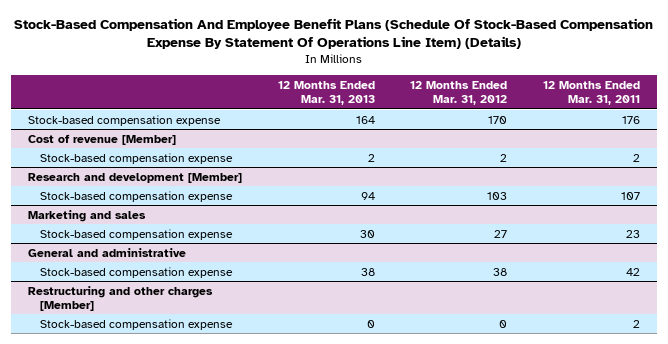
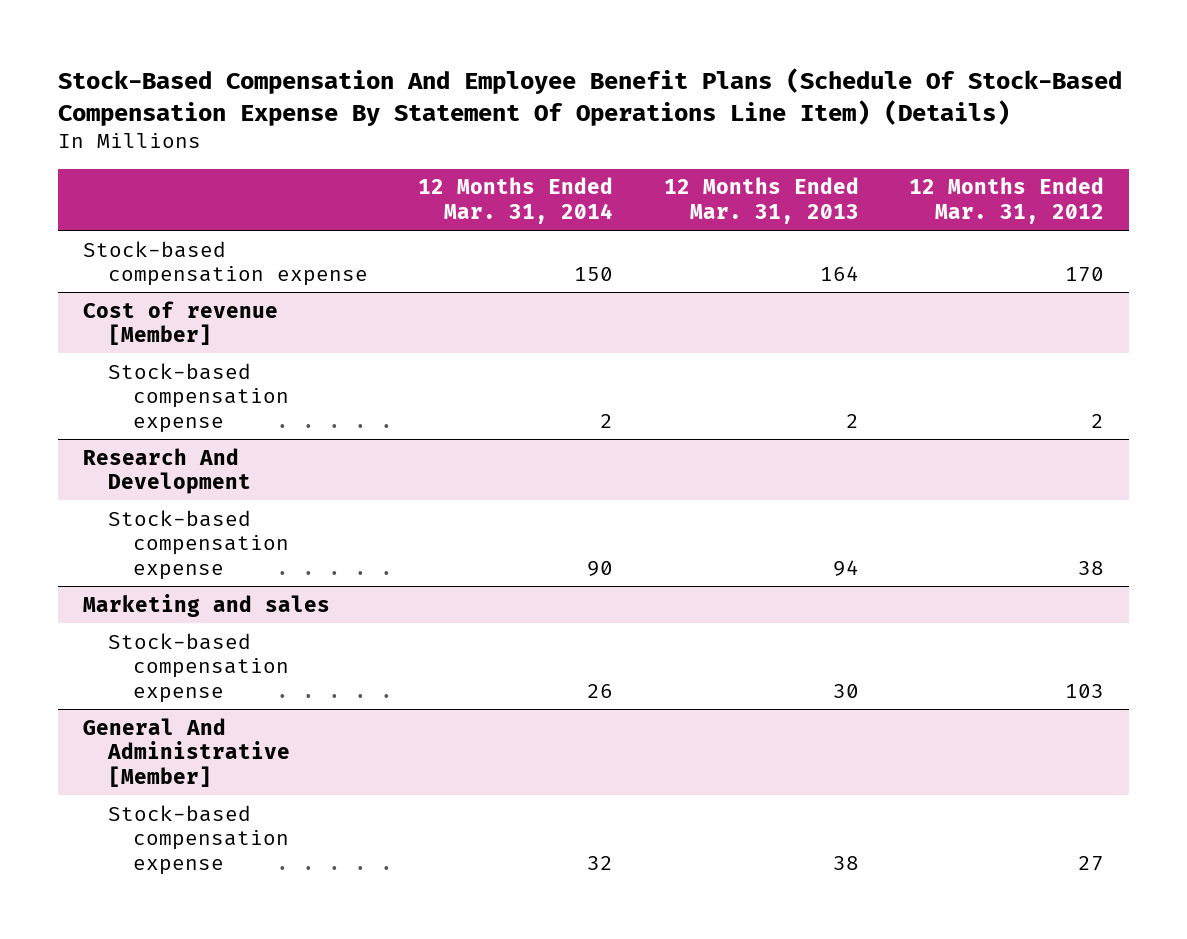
- | 12 Months Ended Mar. 31, 2013 | 12 Months Ended Mar. 31, 2012 | 12 Months Ended Mar. 31, 2011
+ | 12 Months Ended Mar. 31, 2014 | 12 Months Ended Mar. 31, 2013 | 12 Months Ended Mar. 31, 2012
- Research and development [Member]
- Stock-based compensation expense | 94 | 103 | 107
+ Research And Development
+ Stock-based compensation expense | 90 | 94 | 38
@ Marketing and sales
- Stock-based compensation expense | 30 | 27 | 23
- General and administrative
- Stock-based compensation expense | 38 | 38 | 42
- Restructuring and other charges [Member]
- Stock-based compensation expense | 0 | 0 | 2
@ Marketing and sales
+ Stock-based compensation expense | 26 | 30 | 103
+ General And Administrative [Member]
+ Stock-based compensation expense | 32 | 38 | 27

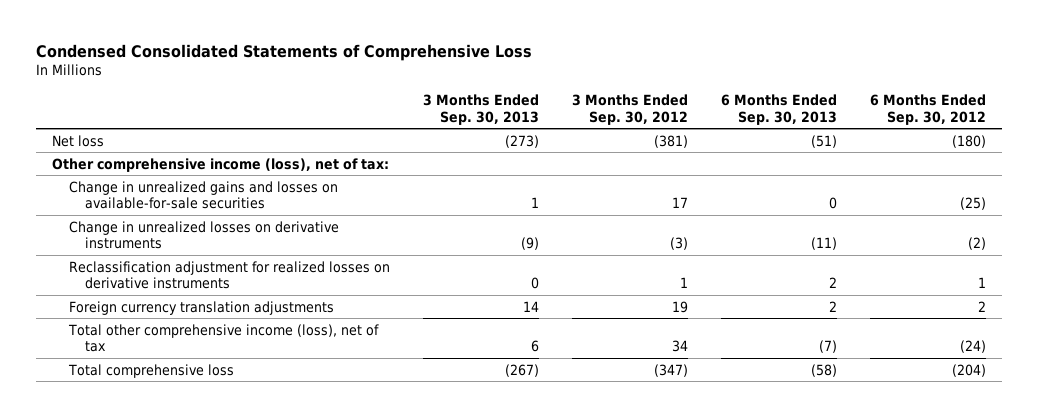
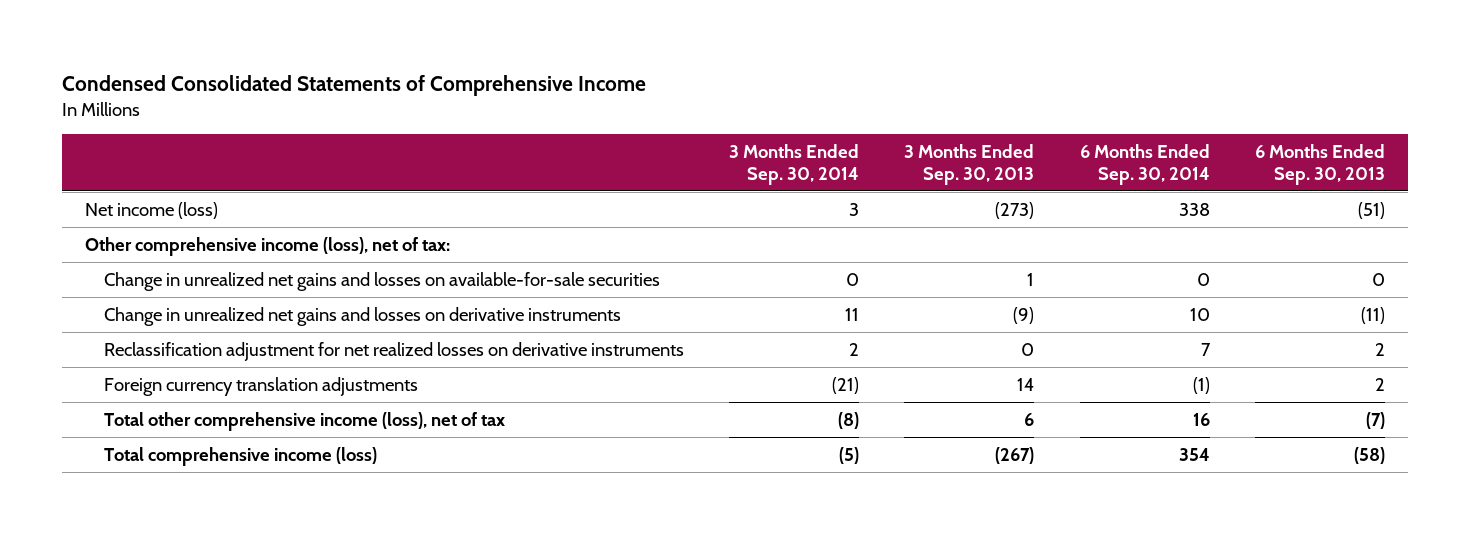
- Condensed Consolidated Statements of Comprehensive Loss
+ Condensed Consolidated Statements of Comprehensive Income
- | 3 Months Ended Sep. 30, 2013 | 3 Months Ended Sep. 30, 2012 | 6 Months Ended Sep. 30, 2013 | 6 Months Ended Sep. 30, 2012
+ | 3 Months Ended Sep. 30, 2014 | 3 Months Ended Sep. 30, 2013 | 6 Months Ended Sep. 30, 2014 | 6 Months Ended Sep. 30, 2013
- Net loss | (273) | (381) | (51) | (180)
+ Net income (loss) | 3 | (273) | 338 | (51)
- Change in unrealized gains and losses on available-for-sale securities | 1 | 17 | 0 | (25)
- Change in unrealized losses on derivative instruments | (9) | (3) | (11) | (2)
- Reclassification adjustment for realized losses on derivative instruments | 0 | 1 | 2 | 1
+ Change in unrealized net gains and losses on available-for-sale securities | 0 | 1 | 0 | 0
+ Change in unrealized net gains and losses on derivative instruments | 11 | (9) | 10 | (11)
+ Reclassification adjustment for net realized losses on derivative instruments | 2 | 0 | 7 | 2
- Total comprehensive loss | (267) | (347) | (58) | (204)
+ Total comprehensive income (loss) | (5) | (267) | 354 | (58)

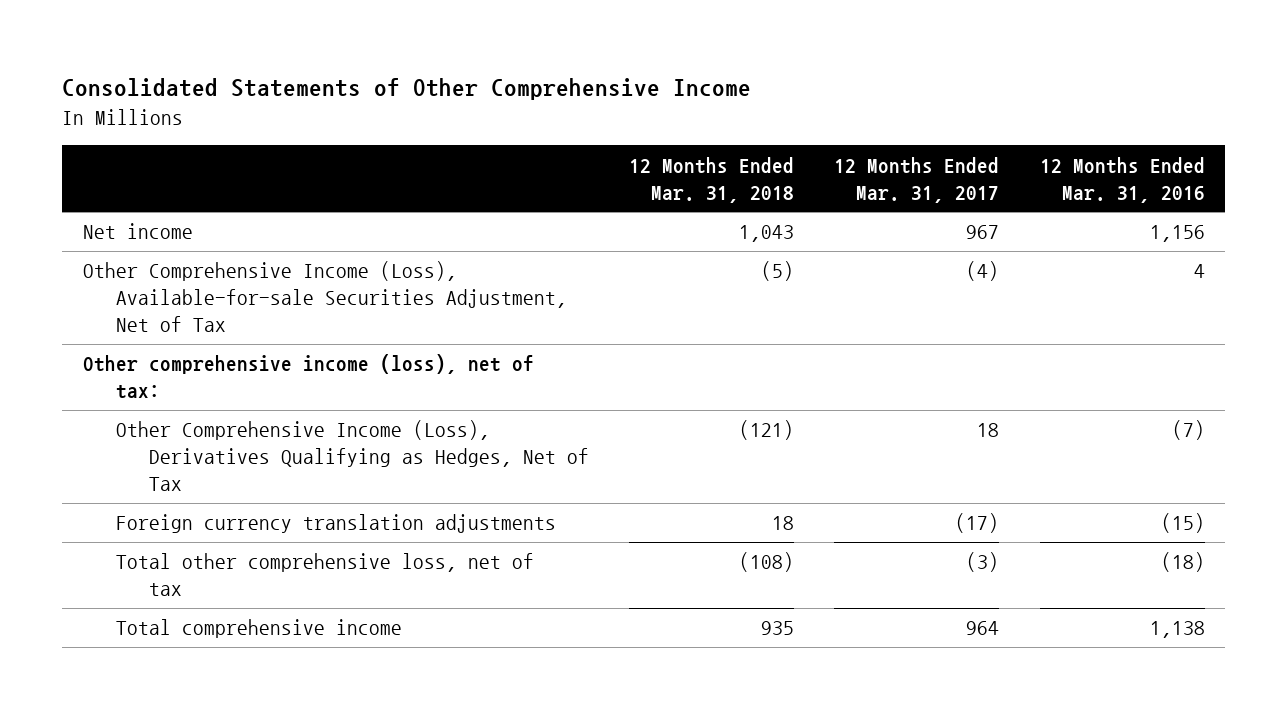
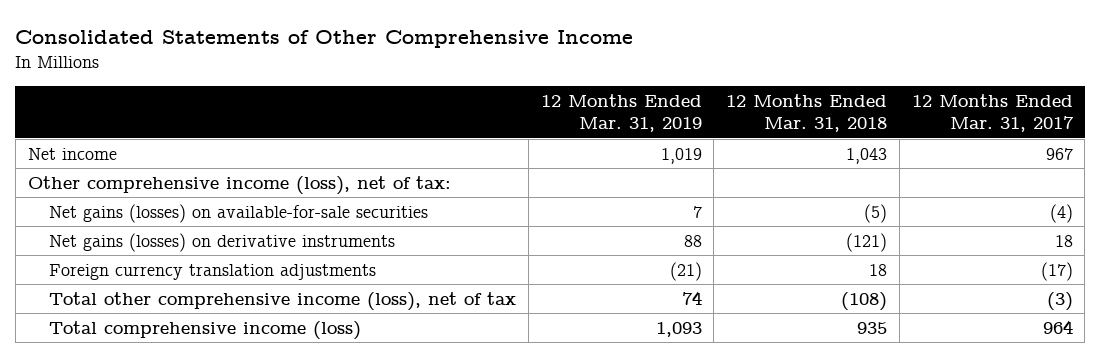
- | 12 Months Ended Mar. 31, 2018 | 12 Months Ended Mar. 31, 2017 | 12 Months Ended Mar. 31, 2016
+ | 12 Months Ended Mar. 31, 2019 | 12 Months Ended Mar. 31, 2018 | 12 Months Ended Mar. 31, 2017
- Other Comprehensive Income (Loss), Available-for-sale Securities Adjustment, Net of Tax | (5) | (4) | 4
- Other Comprehensive Income (Loss), Derivatives Qualifying as Hedges, Net of Tax | (121) | 18 | (7)
+ Net gains (losses) on available-for-sale securities | 7 | (5) | (4)
+ Net gains (losses) on derivative instruments | 88 | (121) | 18
- Total other comprehensive loss, net of tax | (108) | (3) | (18)
- Total comprehensive income | 935 | 964 | 1,138
+ Total other comprehensive income (loss), net of tax | 74 | (108) | (3)
+ Total comprehensive income (loss) | 1,093 | 935 | 964

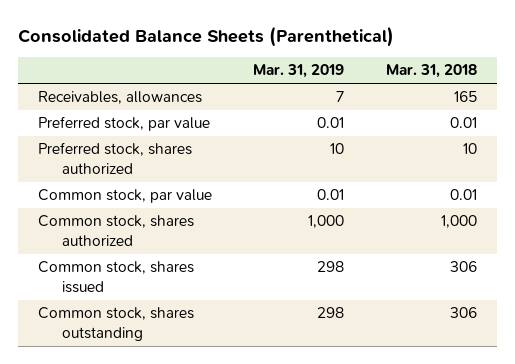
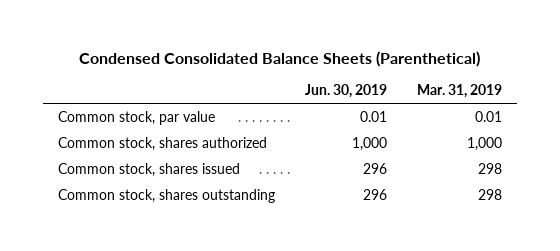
- Consolidated Balance Sheets (Parenthetical)
+ Condensed Consolidated Balance Sheets (Parenthetical)
- | Mar. 31, 2019 | Mar. 31, 2018
+ | Jun. 30, 2019 | Mar. 31, 2019
- Receivables, allowances | 7 | 165
- Preferred stock, par value | 0.01 | 0.01
- Preferred stock, shares authorized | 10 | 10

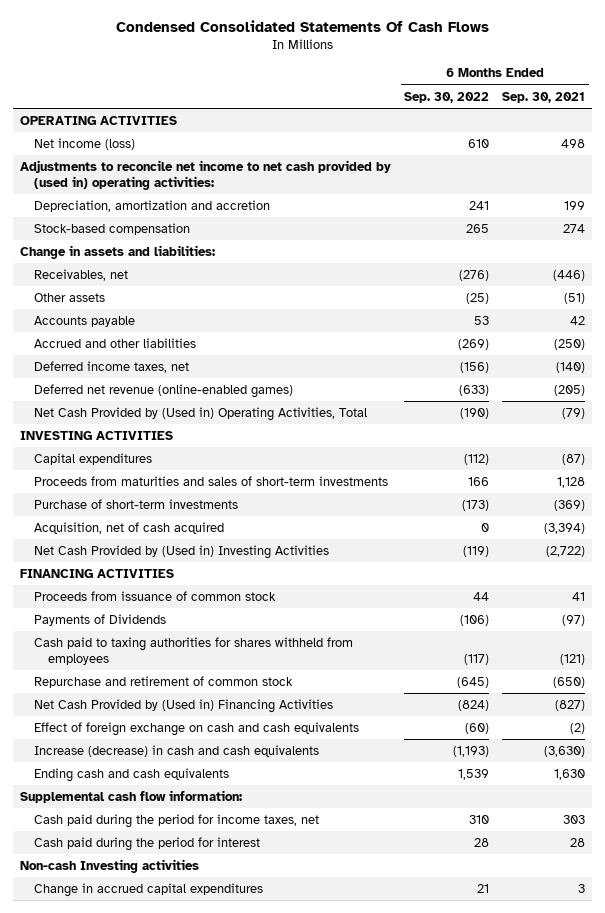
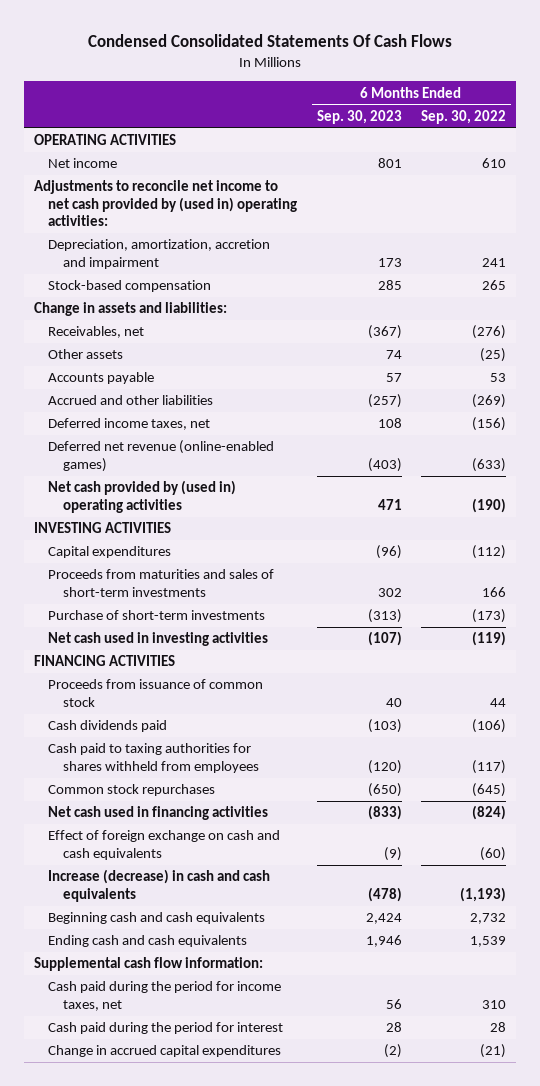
- | 6 Months Ended Sep. 30, 2022 | 6 Months Ended Sep. 30, 2021
+ | 6 Months Ended Sep. 30, 2023 | 6 Months Ended Sep. 30, 2022
- Net income (loss) | 610 | 498
+ Net income | 801 | 610
- Depreciation, amortization and accretion | 241 | 199
+ Depreciation, amortization, accretion and impairment | 173 | 241
- Net Cash Provided by (Used in) Operating Activities, Total | (190) | (79)
+ Net cash provided by (used in) operating activities | 471 | (190)
- Acquisition, net of cash acquired | 0 | (3,394)
- Net Cash Provided by (Used in) Investing Activities | (119) | (2,722)
+ Net cash used in investing activities | (107) | (119)
- Payments of Dividends | (106) | (97)
+ Cash dividends paid | (103) | (106)
- Repurchase and retirement of common stock | (645) | (650)
- Net Cash Provided by (Used in) Financing Activities | (824) | (827)
+ Common stock repurchases | (650) | (645)
+ Net cash used in financing activities | (833) | (824)
+ Beginning cash and cash equivalents | 2,424 | 2,732
- Non-cash Investing activities
- Change in accrued capital expenditures | 21 | 3
+ Change in accrued capital expenditures | (2) | (21)

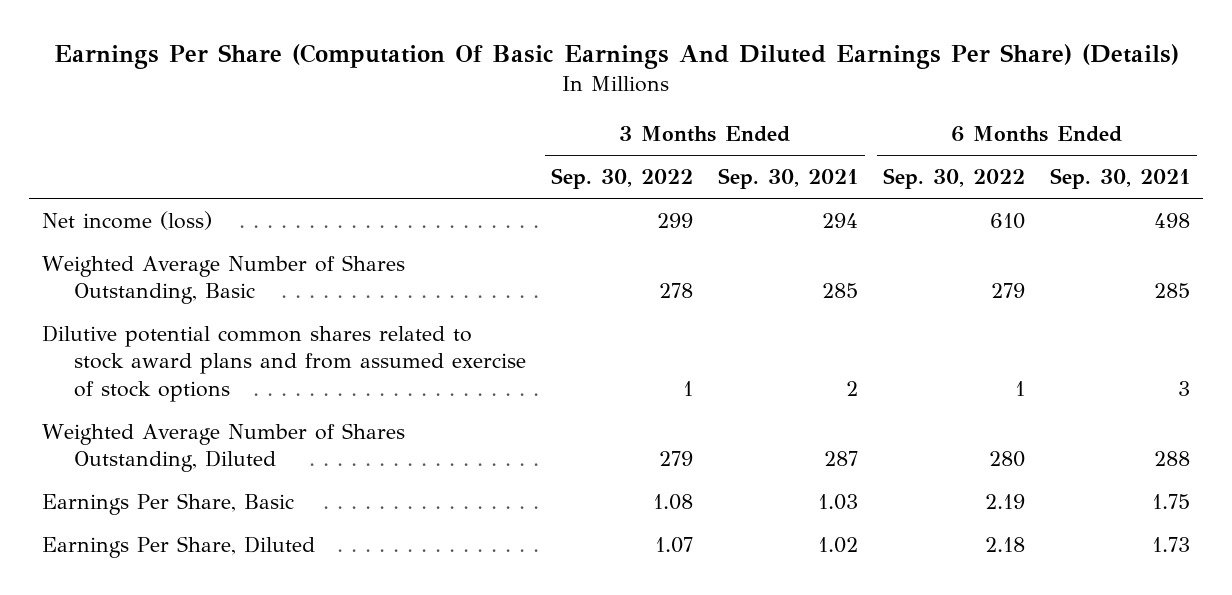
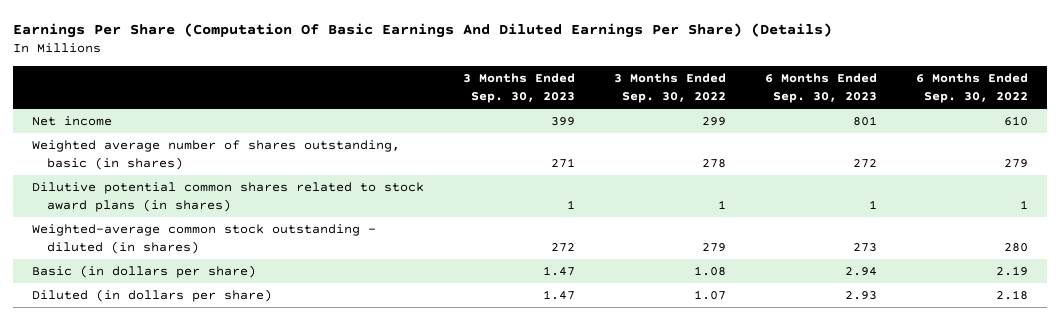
- | 3 Months Ended Sep. 30, 2022 | 3 Months Ended Sep. 30, 2021 | 6 Months Ended Sep. 30, 2022 | 6 Months Ended Sep. 30, 2021
+ | 3 Months Ended Sep. 30, 2023 | 3 Months Ended Sep. 30, 2022 | 6 Months Ended Sep. 30, 2023 | 6 Months Ended Sep. 30, 2022
- Net income (loss) | 299 | 294 | 610 | 498
- Weighted Average Number of Shares Outstanding, Basic | 278 | 285 | 279 | 285
- Dilutive potential common shares related to stock award plans and from assumed exercise of stock options | 1 | 2 | 1 | 3
- Weighted Average Number of Shares Outstanding, Diluted | 279 | 287 | 280 | 288
- Earnings Per Share, Basic | 1.08 | 1.03 | 2.19 | 1.75
- Earnings Per Share, Diluted | 1.07 | 1.02 | 2.18 | 1.73
+ Net income | 399 | 299 | 801 | 610
+ Weighted average number of shares outstanding, basic (in shares) | 271 | 278 | 272 | 279
+ Dilutive potential common shares related to stock award plans (in shares) | 1 | 1 | 1 | 1
+ Weighted-average common stock outstanding - diluted (in shares) | 272 | 279 | 273 | 280
+ Basic (in dollars per share) | 1.47 | 1.08 | 2.94 | 2.19
+ Diluted (in dollars per share) | 1.47 | 1.07 | 2.93 | 2.18

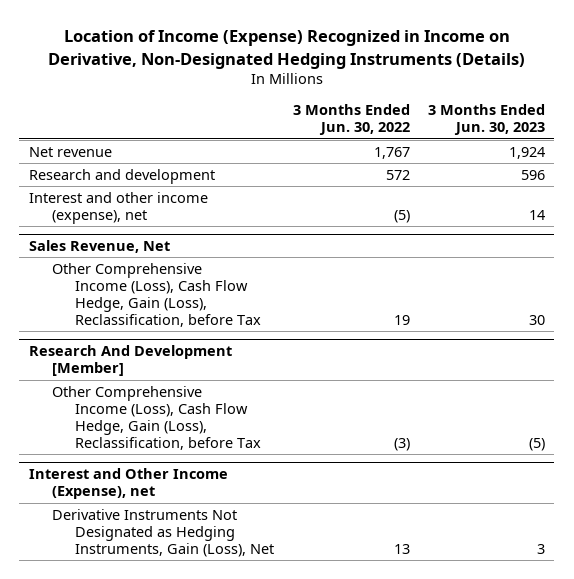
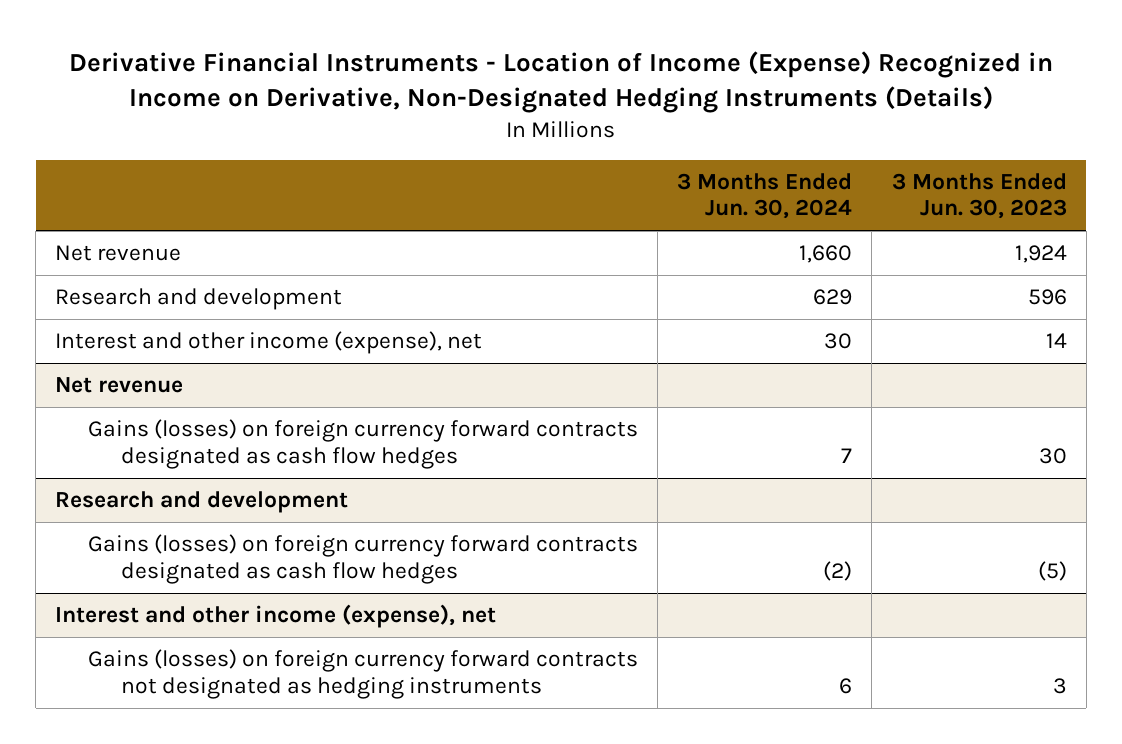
- Location of Income (Expense) Recognized in Income on Derivative, Non-Designated Hedging Instruments (Details)
+ Derivative Financial Instruments - Location of Income (Expense) Recognized in Income on Derivative, Non-Designated Hedging Instruments (Details)
- | 3 Months Ended Jun. 30, 2022 | 3 Months Ended Jun. 30, 2023
+ | 3 Months Ended Jun. 30, 2024 | 3 Months Ended Jun. 30, 2023
- Sales Revenue, Net
- Other Comprehensive Income (Loss), Cash Flow Hedge, Gain (Loss), Reclassification, before Tax | 19 | 30
- Research And Development [Member]
- Other Comprehensive Income (Loss), Cash Flow Hedge, Gain (Loss), Reclassification, before Tax | (3) | (5)
- Interest and Other Income (Expense), net
- Derivative Instruments Not Designated as Hedging Instruments, Gain (Loss), Net | 13 | 3
+ Net revenue
+ Gains (losses) on foreign currency forward contracts designated as cash flow hedges | 7 | 30
+ Research and development
+ Gains (losses) on foreign currency forward contracts designated as cash flow hedges | (2) | (5)
+ Interest and other income (expense), net
+ Gains (losses) on foreign currency forward contracts not designated as hedging instruments | 6 | 3

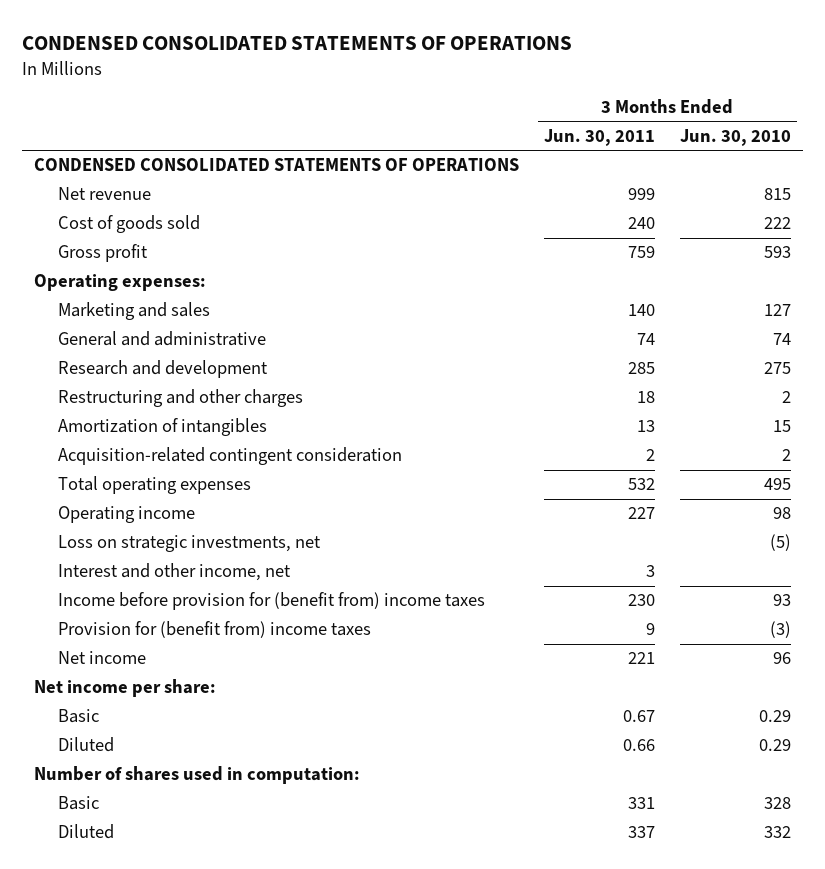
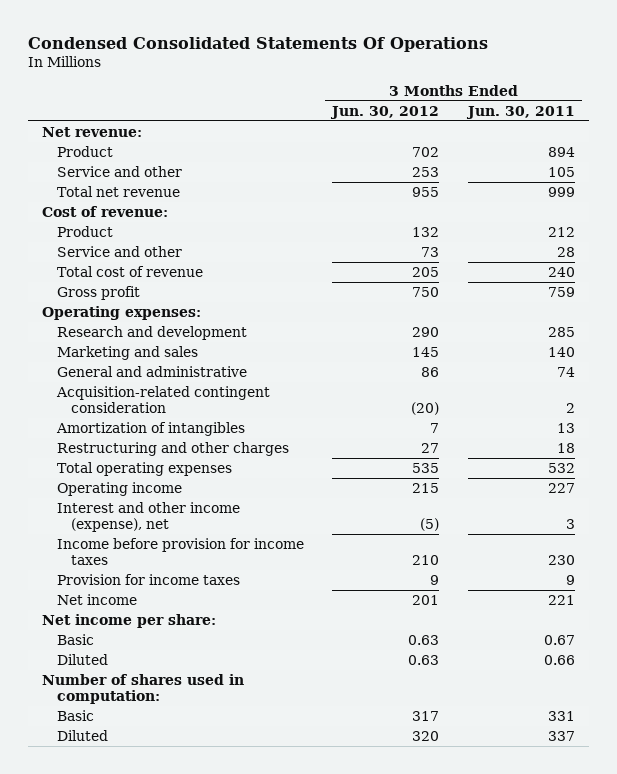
- CONDENSED CONSOLIDATED STATEMENTS OF OPERATIONS
+ Condensed Consolidated Statements Of Operations
- | 3 Months Ended Jun. 30, 2011 | 3 Months Ended Jun. 30, 2010
+ | 3 Months Ended Jun. 30, 2012 | 3 Months Ended Jun. 30, 2011
- CONDENSED CONSOLIDATED STATEMENTS OF OPERATIONS
- Net revenue | 999 | 815
- Cost of goods sold | 240 | 222
+ Net revenue:
+ Product | 702 | 894
+ Service and other | 253 | 105
+ Total net revenue | 955 | 999
+ Cost of revenue:
+ Product | 132 | 212
+ Service and other | 73 | 28
+ Total cost of revenue | 205 | 240
moved up: Research and development | 290 | 285
moved down: Amortization of intangibles | 7 | 13
moved down: Restructuring and other charges | 27 | 18
- Loss on strategic investments, net | | (5)
- Interest and other income, net | 3 |
- Income before provision for (benefit from) income taxes | 230 | 93
- Provision for (benefit from) income taxes | 9 | (3)
+ Interest and other income (expense), net | (5) | 3
+ Income before provision for income taxes | 210 | 230
+ Provision for income taxes | 9 | 9

